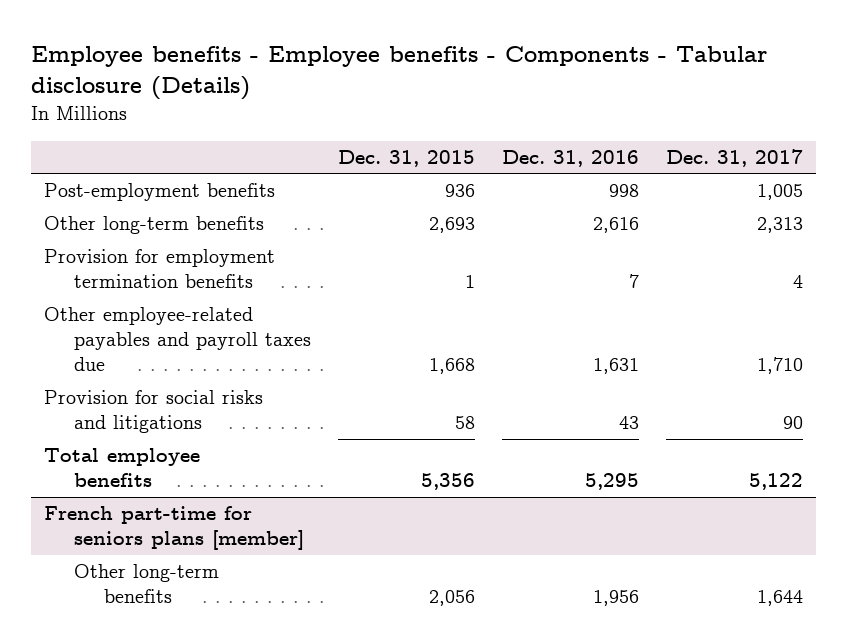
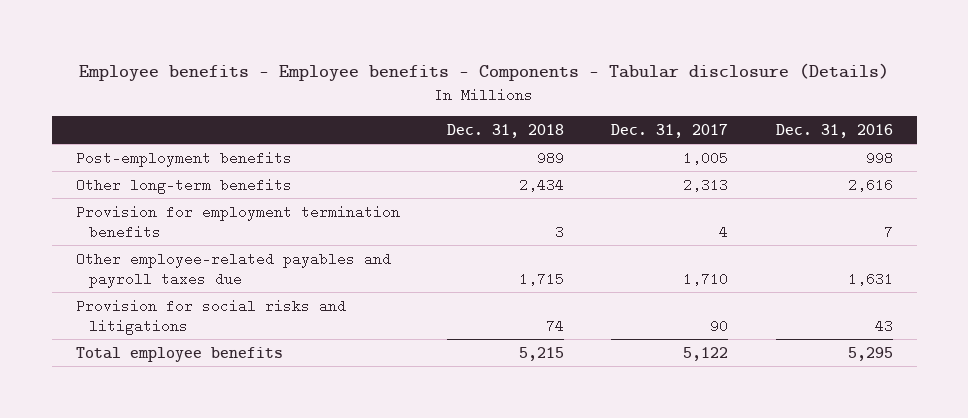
- | Dec. 31, 2015 | Dec. 31, 2016 | Dec. 31, 2017
+ | Dec. 31, 2018 | Dec. 31, 2017 | Dec. 31, 2016
- French part-time for seniors plans [member]
- Other long-term benefits | 2,056 | 1,956 | 1,644

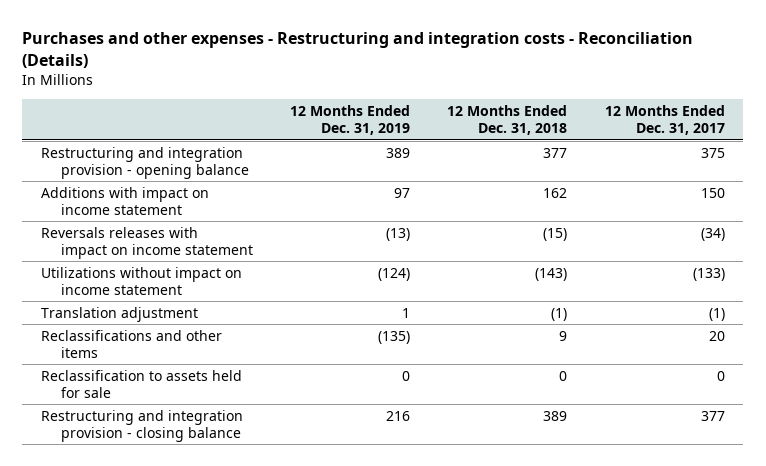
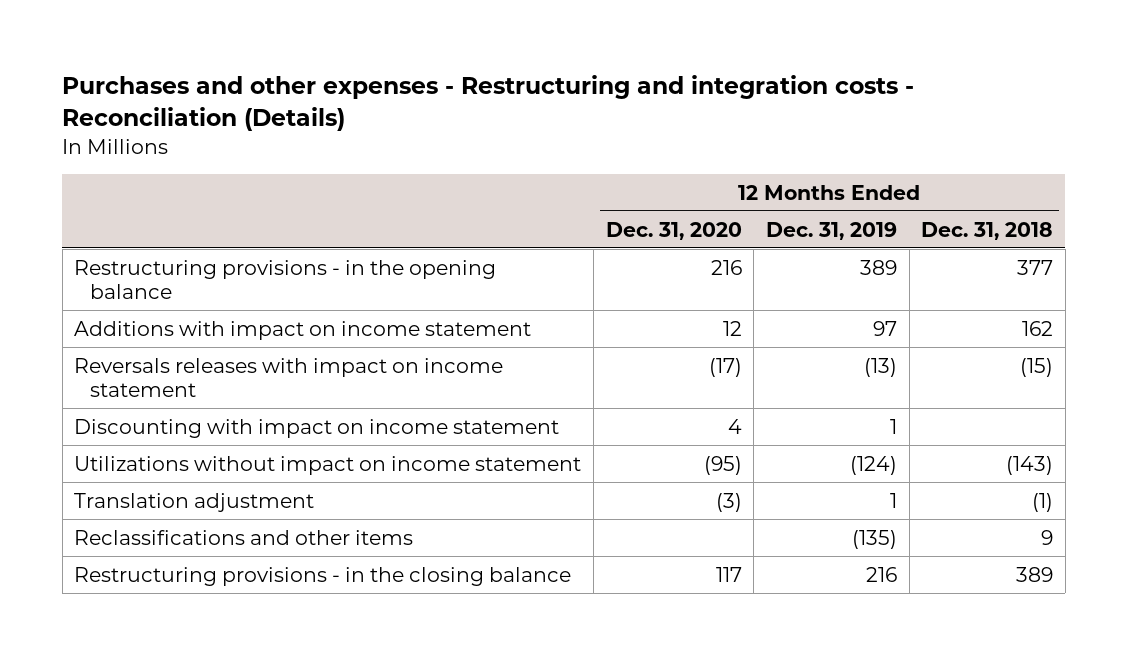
- | 12 Months Ended Dec. 31, 2019 | 12 Months Ended Dec. 31, 2018 | 12 Months Ended Dec. 31, 2017
+ | 12 Months Ended Dec. 31, 2020 | 12 Months Ended Dec. 31, 2019 | 12 Months Ended Dec. 31, 2018
- Restructuring and integration provision - opening balance | 389 | 377 | 375
+ Restructuring provisions - in the opening balance | 216 | 389 | 377
+ Discounting with impact on income statement | 4 | 1 |
- Reclassification to assets held for sale | 0 | 0 | 0
- Restructuring and integration provision - closing balance | 216 | 389 | 377
+ Restructuring provisions - in the closing balance | 117 | 216 | 389

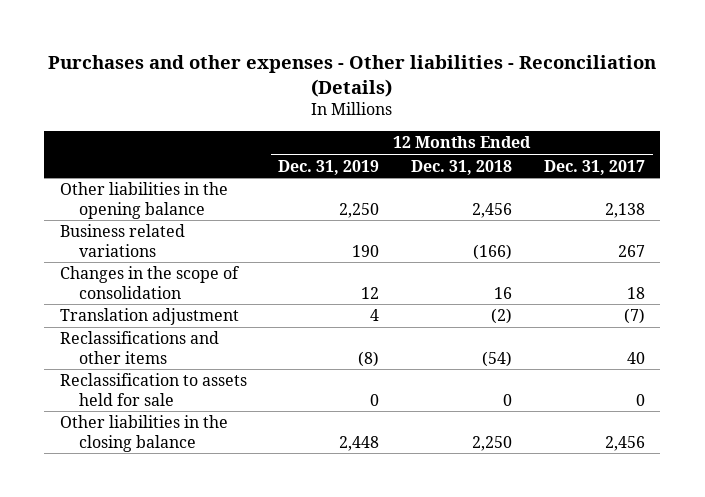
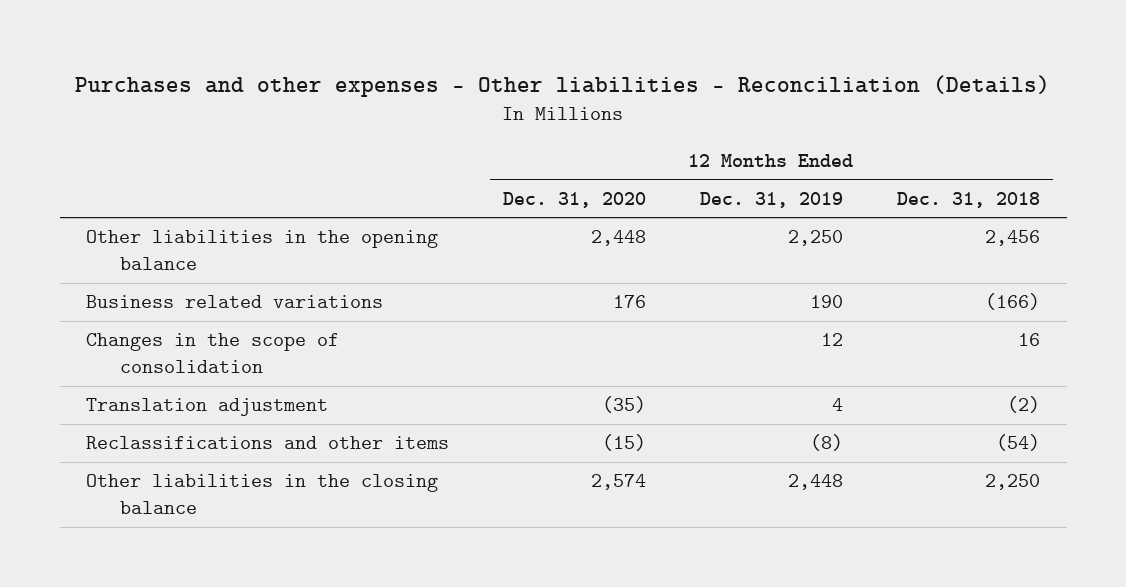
- | 12 Months Ended Dec. 31, 2019 | 12 Months Ended Dec. 31, 2018 | 12 Months Ended Dec. 31, 2017
+ | 12 Months Ended Dec. 31, 2020 | 12 Months Ended Dec. 31, 2019 | 12 Months Ended Dec. 31, 2018
- Reclassification to assets held for sale | 0 | 0 | 0

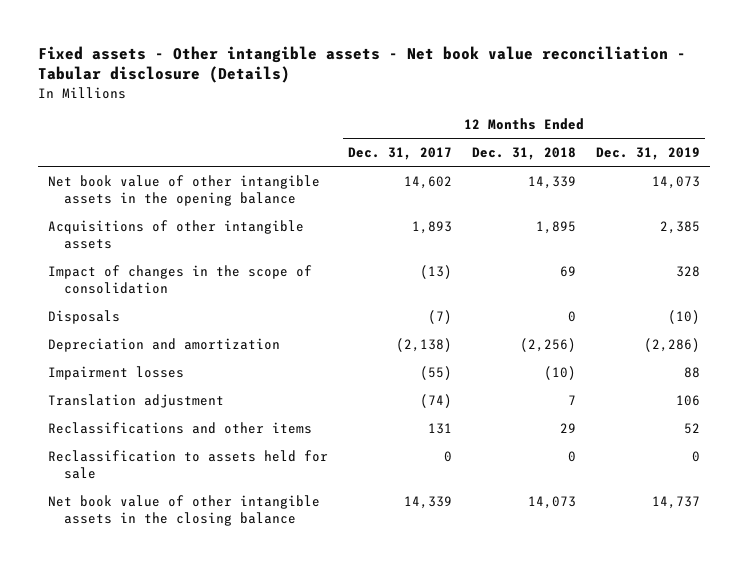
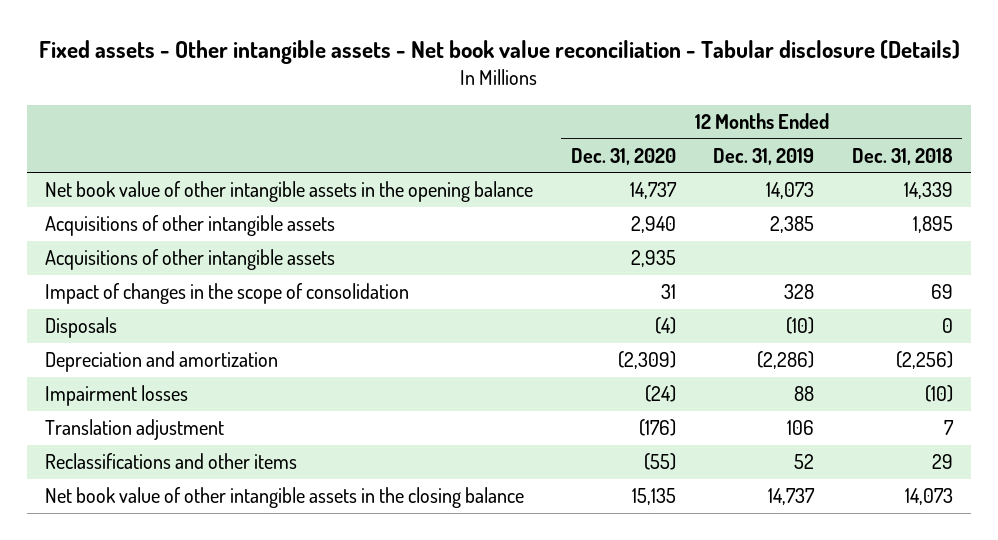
- | 12 Months Ended Dec. 31, 2017 | 12 Months Ended Dec. 31, 2018 | 12 Months Ended Dec. 31, 2019
+ | 12 Months Ended Dec. 31, 2020 | 12 Months Ended Dec. 31, 2019 | 12 Months Ended Dec. 31, 2018
+ Acquisitions of other intangible assets | 2,935 | |
- Reclassification to assets held for sale | 0 | 0 | 0

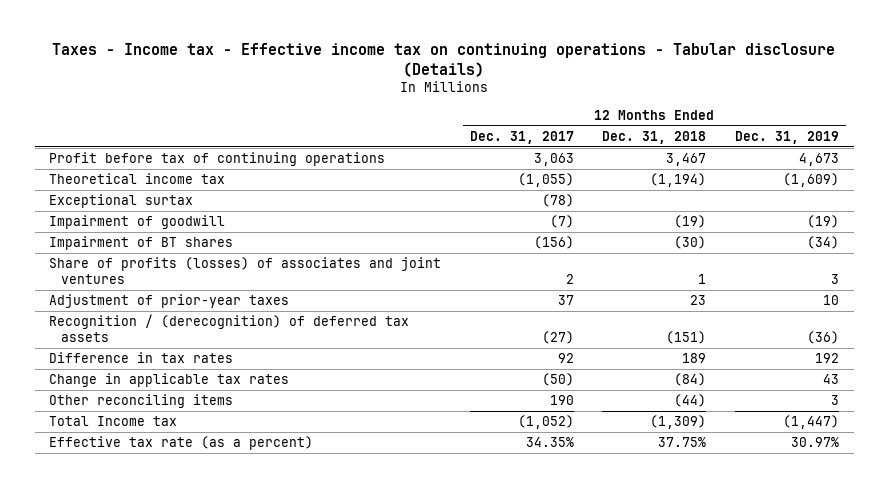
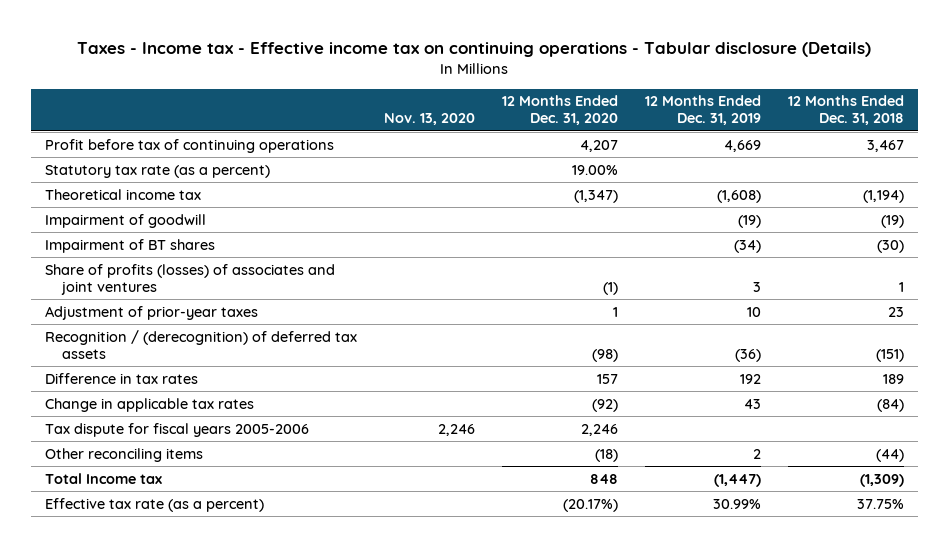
- | 12 Months Ended Dec. 31, 2017 | 12 Months Ended Dec. 31, 2018 | 12 Months Ended Dec. 31, 2019
+ | Nov. 13, 2020 | 12 Months Ended Dec. 31, 2020 | 12 Months Ended Dec. 31, 2019 | 12 Months Ended Dec. 31, 2018
- Profit before tax of continuing operations | 3,063 | 3,467 | 4,673
- Theoretical income tax | (1,055) | (1,194) | (1,609)
- Exceptional surtax | (78) | |
+ Profit before tax of continuing operations | | 4,207 | 4,669 | 3,467
+ Statutory tax rate (as a percent) | | 19.00% | |
+ Theoretical income tax | | (1,347) | (1,608) | (1,194)
- Other reconciling items | 190 | (44) | 3
+ Tax dispute for fiscal years 2005-2006 | 2,246 | 2,246 | |
+ Other reconciling items | | (18) | 2 | (44)
- Effective tax rate (as a percent) | 34.35% | 37.75% | 30.97%
+ Effective tax rate (as a percent) | | (20.17%) | 30.99% | 37.75%

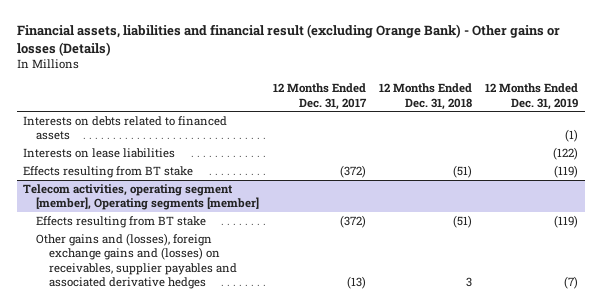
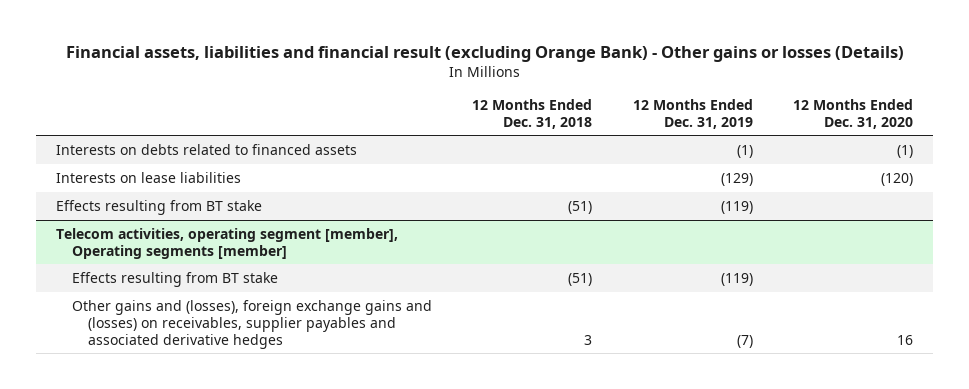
- | 12 Months Ended Dec. 31, 2017 | 12 Months Ended Dec. 31, 2018 | 12 Months Ended Dec. 31, 2019
+ | 12 Months Ended Dec. 31, 2018 | 12 Months Ended Dec. 31, 2019 | 12 Months Ended Dec. 31, 2020
- Interests on lease liabilities | | | (122)
+ Interests on lease liabilities | | (129) | (120)

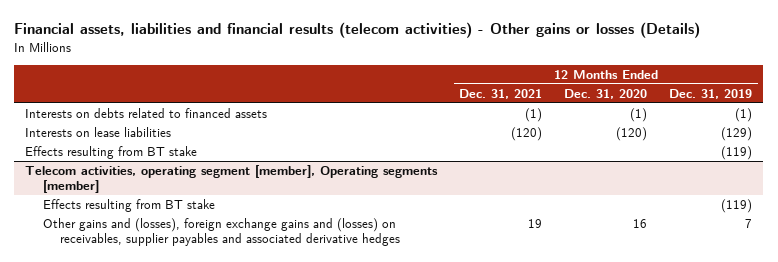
- Financial assets, liabilities and financial result (excluding Orange Bank) - Other gains or losses (Details)
+ Financial assets, liabilities and financial results (telecom activities) - Other gains or losses (Details)
- | 12 Months Ended Dec. 31, 2018 | 12 Months Ended Dec. 31, 2019 | 12 Months Ended Dec. 31, 2020
+ | 12 Months Ended Dec. 31, 2021 | 12 Months Ended Dec. 31, 2020 | 12 Months Ended Dec. 31, 2019
@ Telecom activities, operating segment [member], Operating segments [member]
- Other gains and (losses), foreign exchange gains and (losses) on receivables, supplier payables and associated derivative hedges | 3 | (7) | 16
+ Other gains and (losses), foreign exchange gains and (losses) on receivables, supplier payables and associated derivative hedges | 19 | 16 | 7

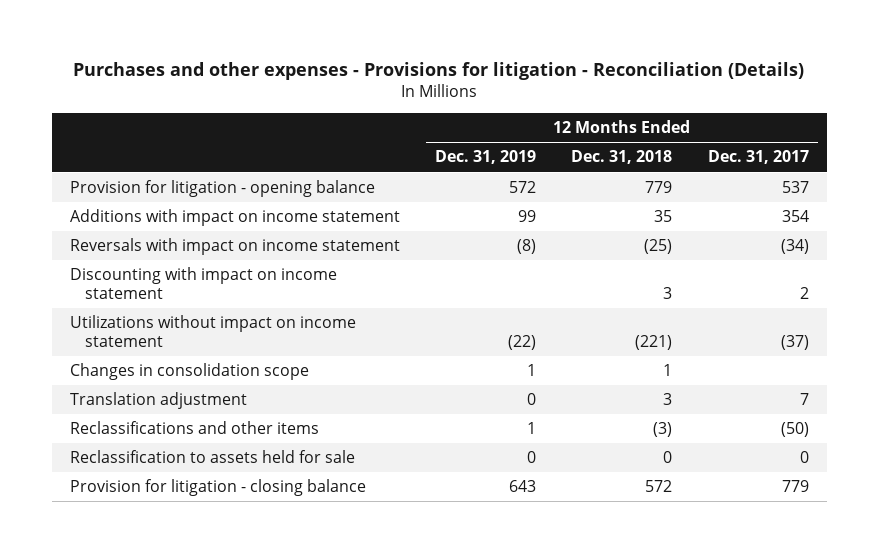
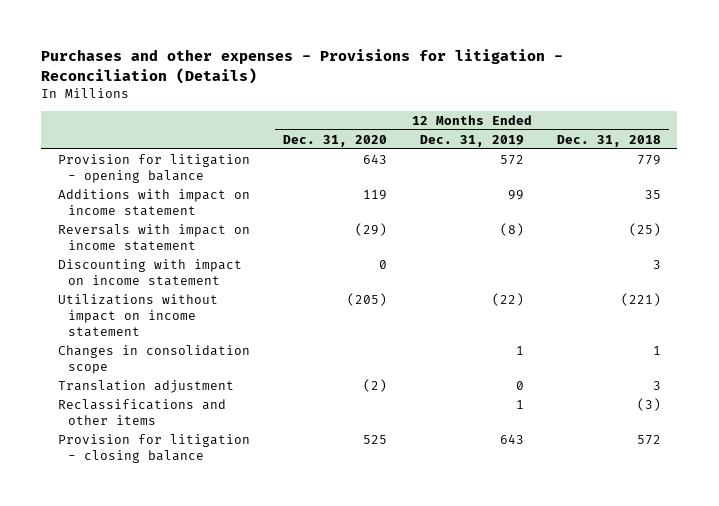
- | 12 Months Ended Dec. 31, 2019 | 12 Months Ended Dec. 31, 2018 | 12 Months Ended Dec. 31, 2017
+ | 12 Months Ended Dec. 31, 2020 | 12 Months Ended Dec. 31, 2019 | 12 Months Ended Dec. 31, 2018
- Reclassification to assets held for sale | 0 | 0 | 0

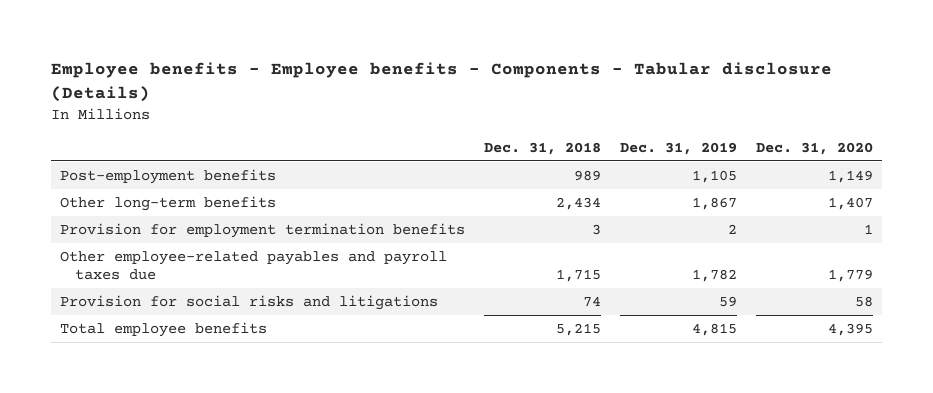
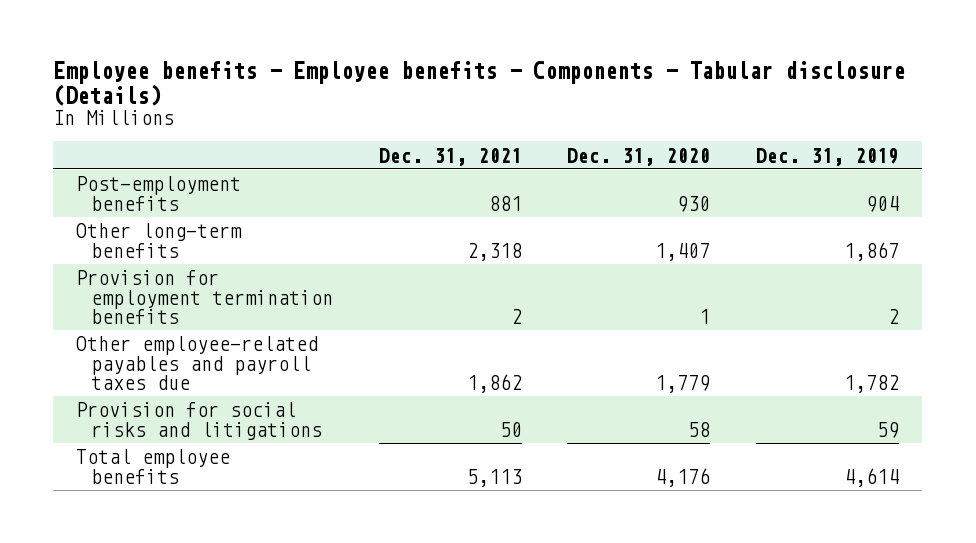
- | Dec. 31, 2018 | Dec. 31, 2019 | Dec. 31, 2020
+ | Dec. 31, 2021 | Dec. 31, 2020 | Dec. 31, 2019
- Post-employment benefits | 989 | 1,105 | 1,149
+ Post-employment benefits | 881 | 930 | 904
- Total employee benefits | 5,215 | 4,815 | 4,395
+ Total employee benefits | 5,113 | 4,176 | 4,614

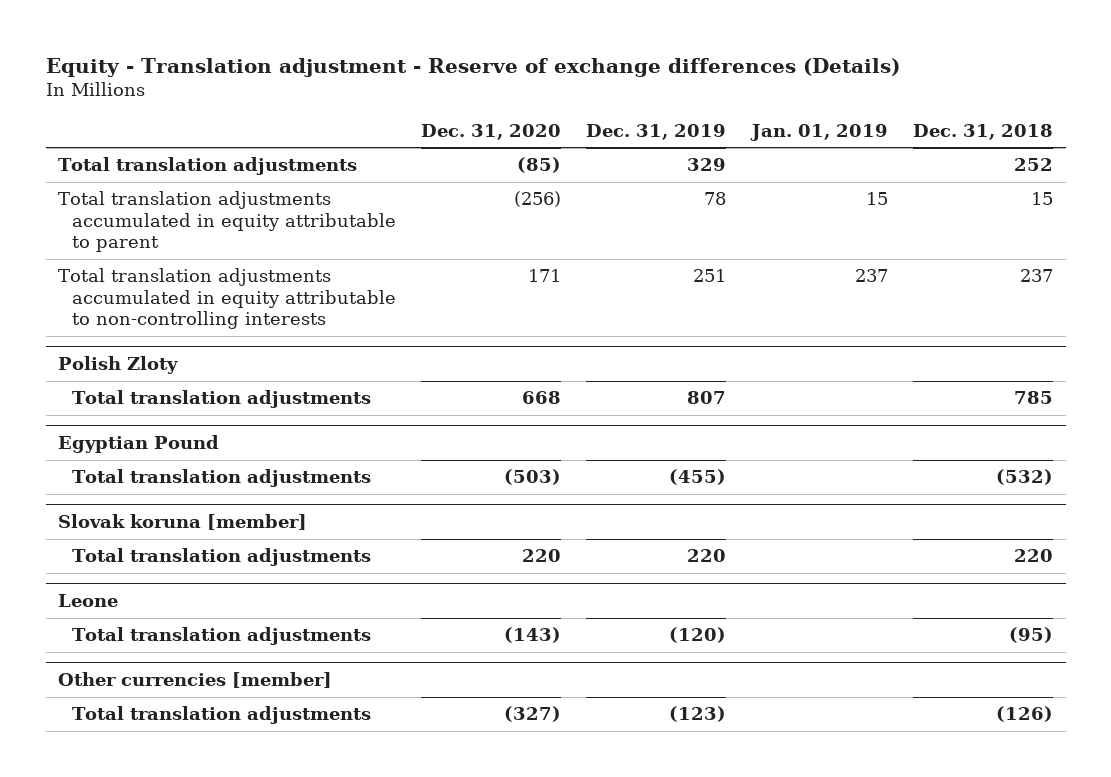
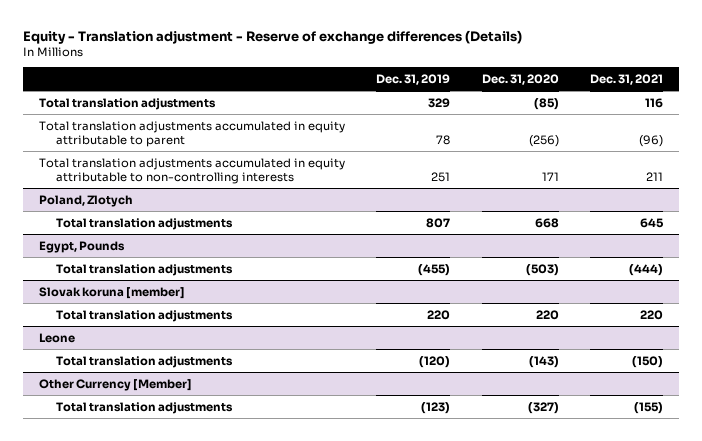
- | Dec. 31, 2020 | Dec. 31, 2019 | Jan. 01, 2019 | Dec. 31, 2018
+ | Dec. 31, 2019 | Dec. 31, 2020 | Dec. 31, 2021
- Polish Zloty
+ Poland, Zlotych
- Egyptian Pound
+ Egypt, Pounds
- Other currencies [member]
+ Other Currency [Member]

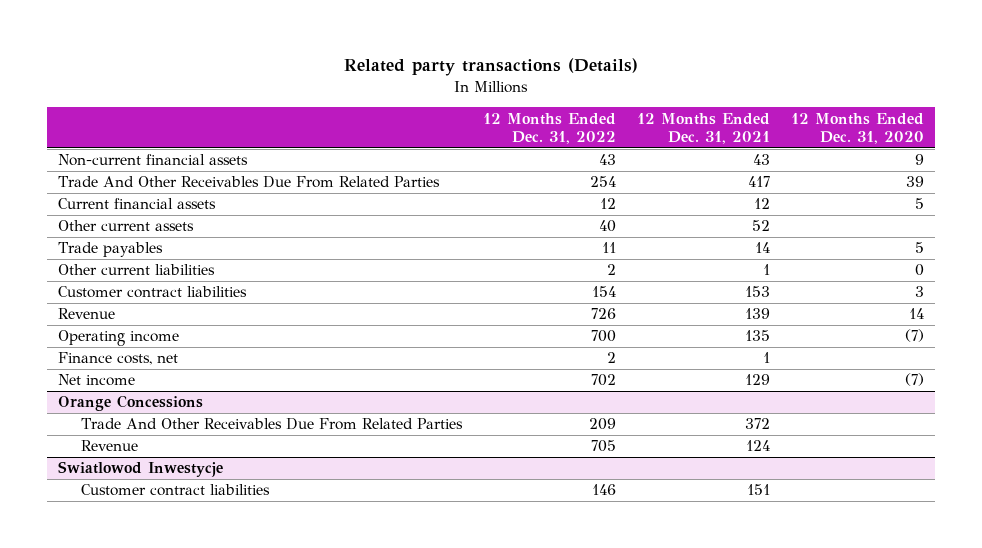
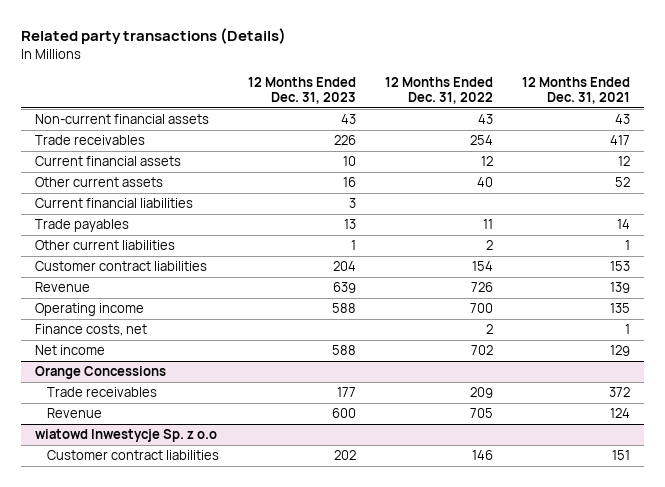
- | 12 Months Ended Dec. 31, 2022 | 12 Months Ended Dec. 31, 2021 | 12 Months Ended Dec. 31, 2020
+ | 12 Months Ended Dec. 31, 2023 | 12 Months Ended Dec. 31, 2022 | 12 Months Ended Dec. 31, 2021
- Trade And Other Receivables Due From Related Parties | 254 | 417 | 39
+ Trade receivables | 226 | 254 | 417
+ Current financial liabilities | 3 | |
@ Orange Concessions
- Trade And Other Receivables Due From Related Parties | 209 | 372 |
+ Trade receivables | 177 | 209 | 372
- Swiatlowod Inwestycje
+ wiatowd Inwestycje Sp. z o.o

